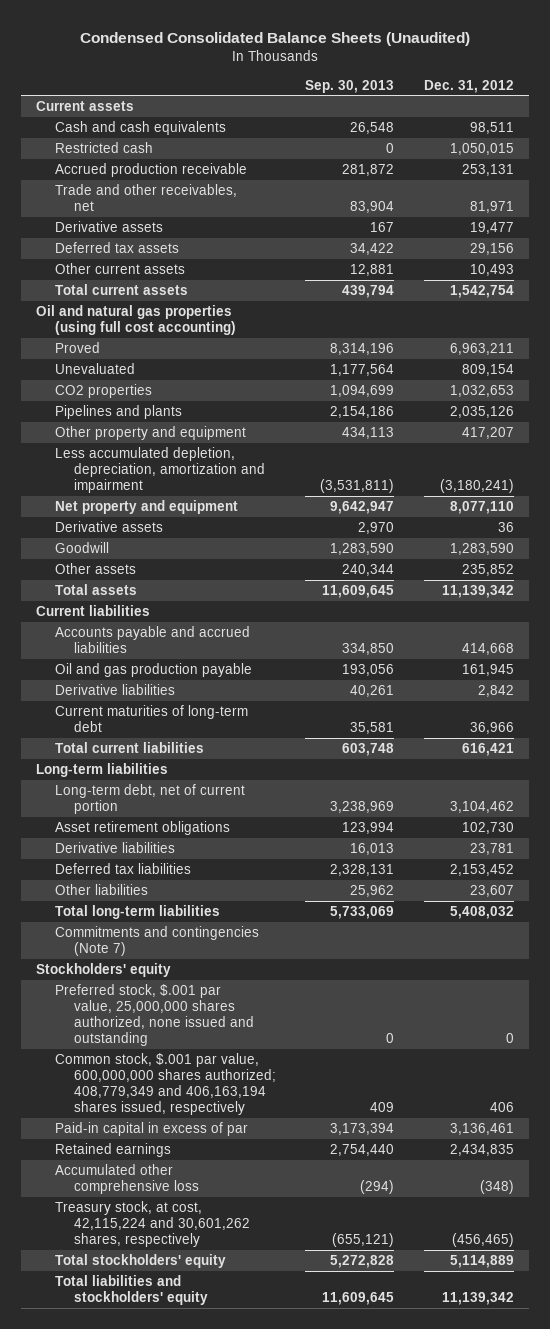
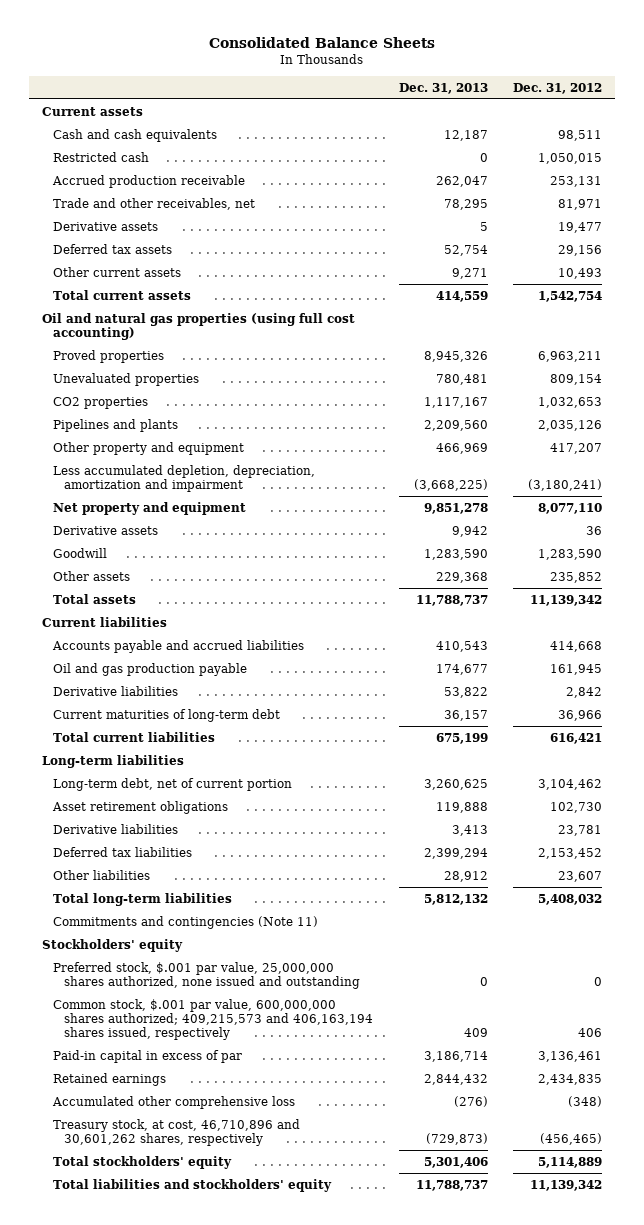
- Condensed Consolidated Balance Sheets (Unaudited)
+ Consolidated Balance Sheets
- | Sep. 30, 2013 | Dec. 31, 2012
+ | Dec. 31, 2013 | Dec. 31, 2012
- Proved | 8,314,196 | 6,963,211
- Unevaluated | 1,177,564 | 809,154
+ Proved properties | 8,945,326 | 6,963,211
+ Unevaluated properties | 780,481 | 809,154
- Commitments and contingencies (Note 7)
+ Commitments and contingencies (Note 11)
- Common stock, $.001 par value, 600,000,000 shares authorized; 408,779,349 and 406,163,194 shares issued, respectively | 409 | 406
+ Common stock, $.001 par value, 600,000,000 shares authorized; 409,215,573 and 406,163,194 shares issued, respectively | 409 | 406
- Treasury stock, at cost, 42,115,224 and 30,601,262 shares, respectively | (655,121) | (456,465)
+ Treasury stock, at cost, 46,710,896 and 30,601,262 shares, respectively | (729,873) | (456,465)

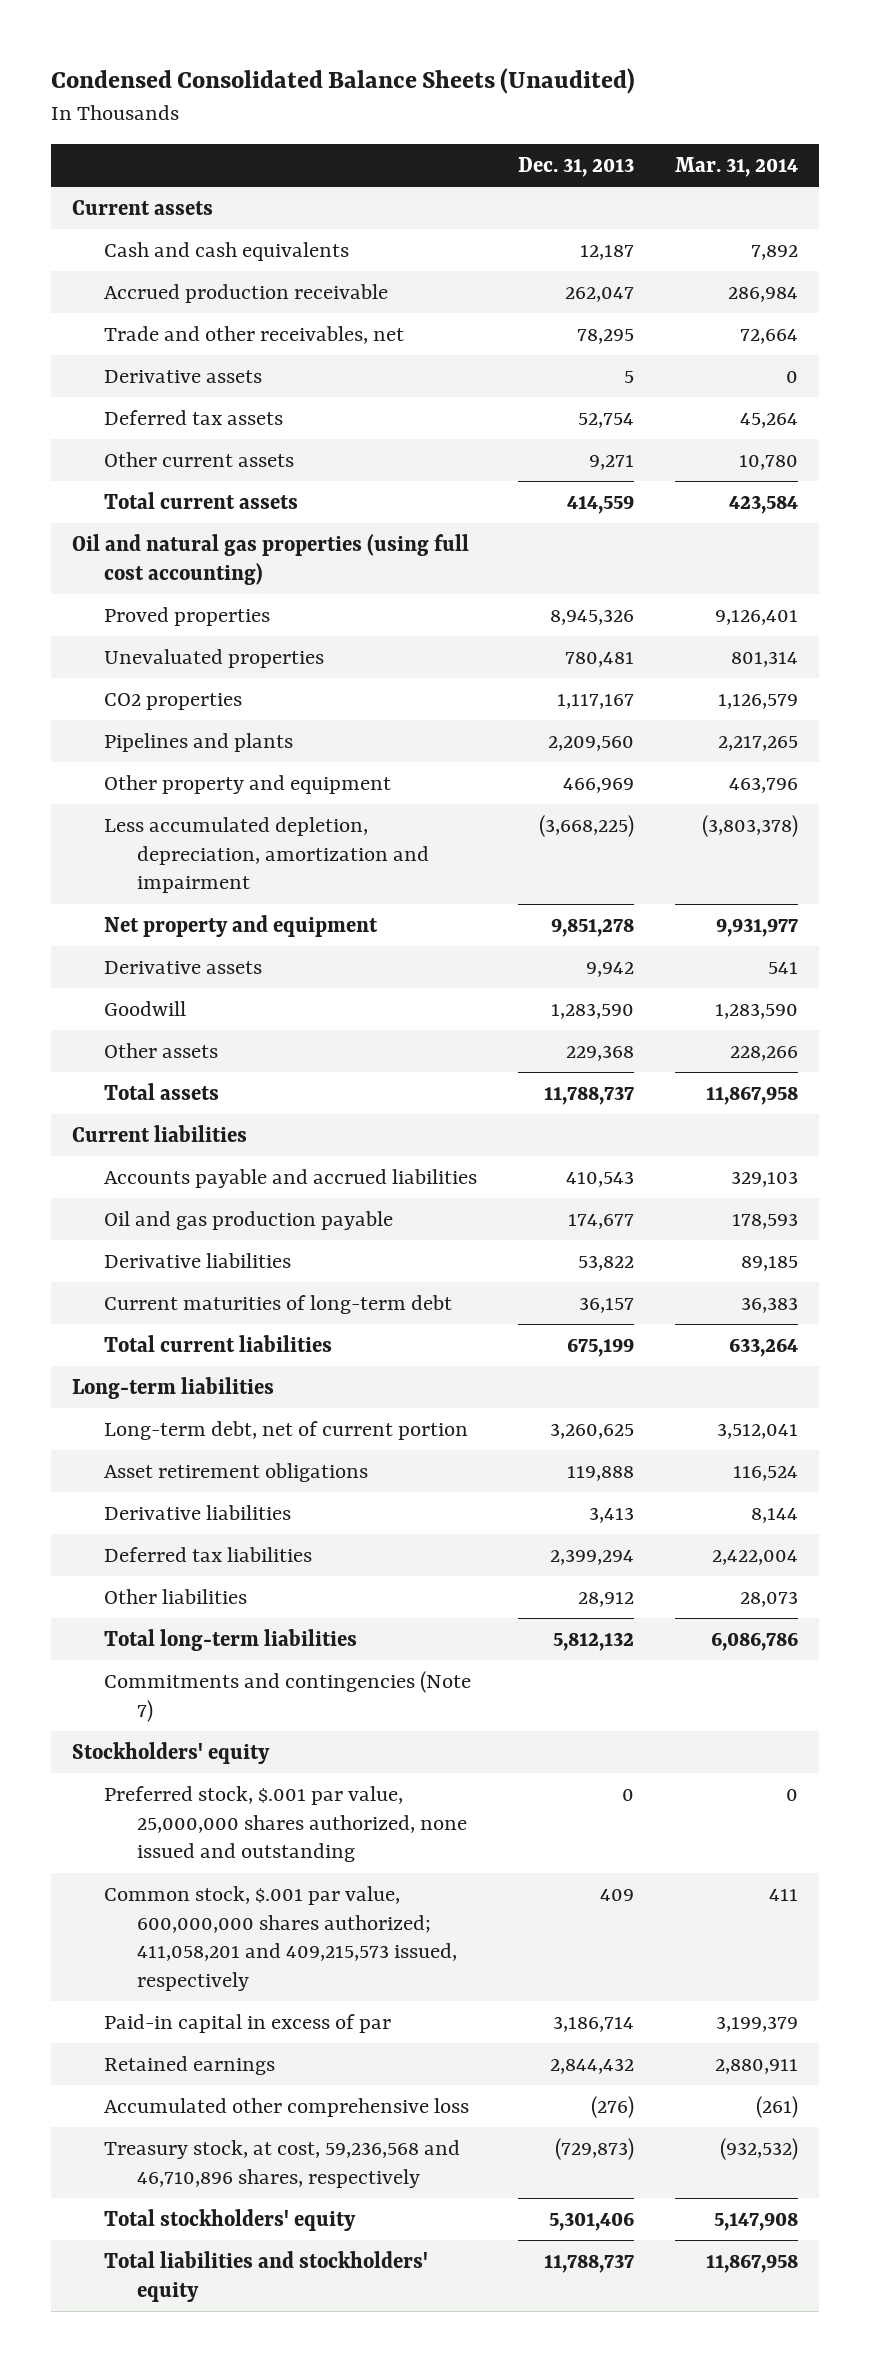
- Consolidated Balance Sheets
+ Condensed Consolidated Balance Sheets (Unaudited)
- | Dec. 31, 2013 | Dec. 31, 2012
+ | Dec. 31, 2013 | Mar. 31, 2014
- Restricted cash | 0 | 1,050,015
- Commitments and contingencies (Note 11)
+ Commitments and contingencies (Note 7)
- Common stock, $.001 par value, 600,000,000 shares authorized; 409,215,573 and 406,163,194 shares issued, respectively | 409 | 406
+ Common stock, $.001 par value, 600,000,000 shares authorized; 411,058,201 and 409,215,573 issued, respectively | 409 | 411
- Treasury stock, at cost, 46,710,896 and 30,601,262 shares, respectively | (729,873) | (456,465)
+ Treasury stock, at cost, 59,236,568 and 46,710,896 shares, respectively | (729,873) | (932,532)

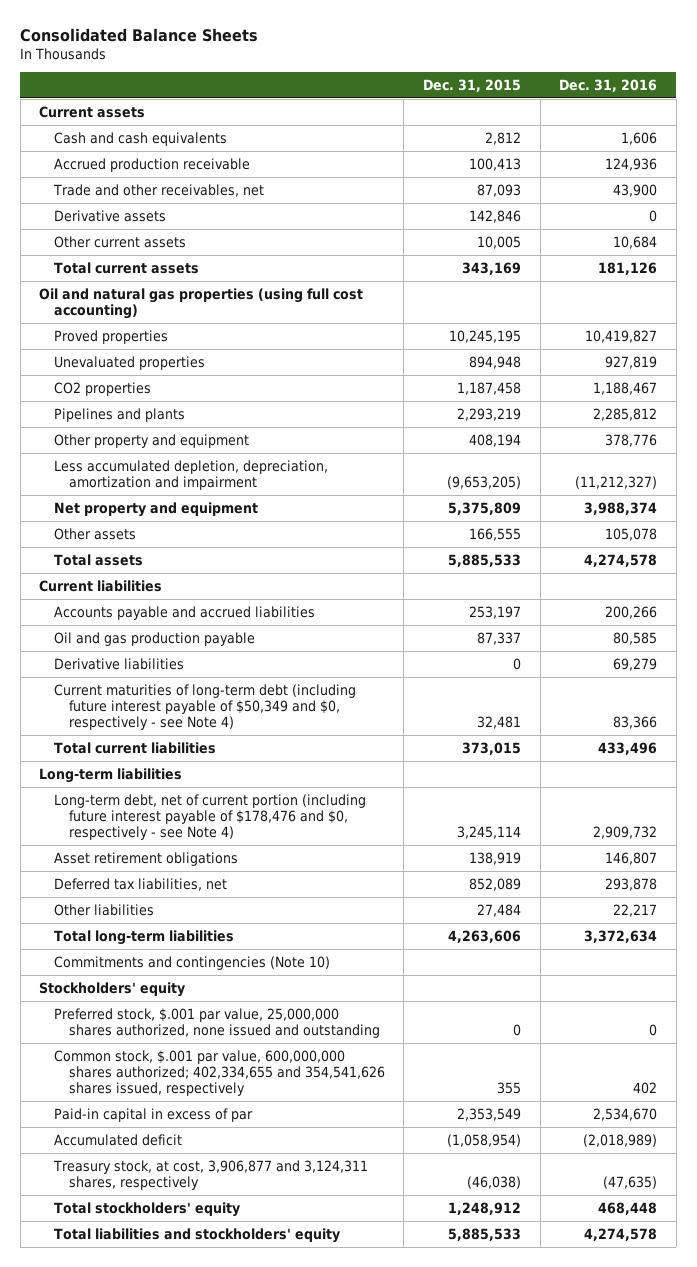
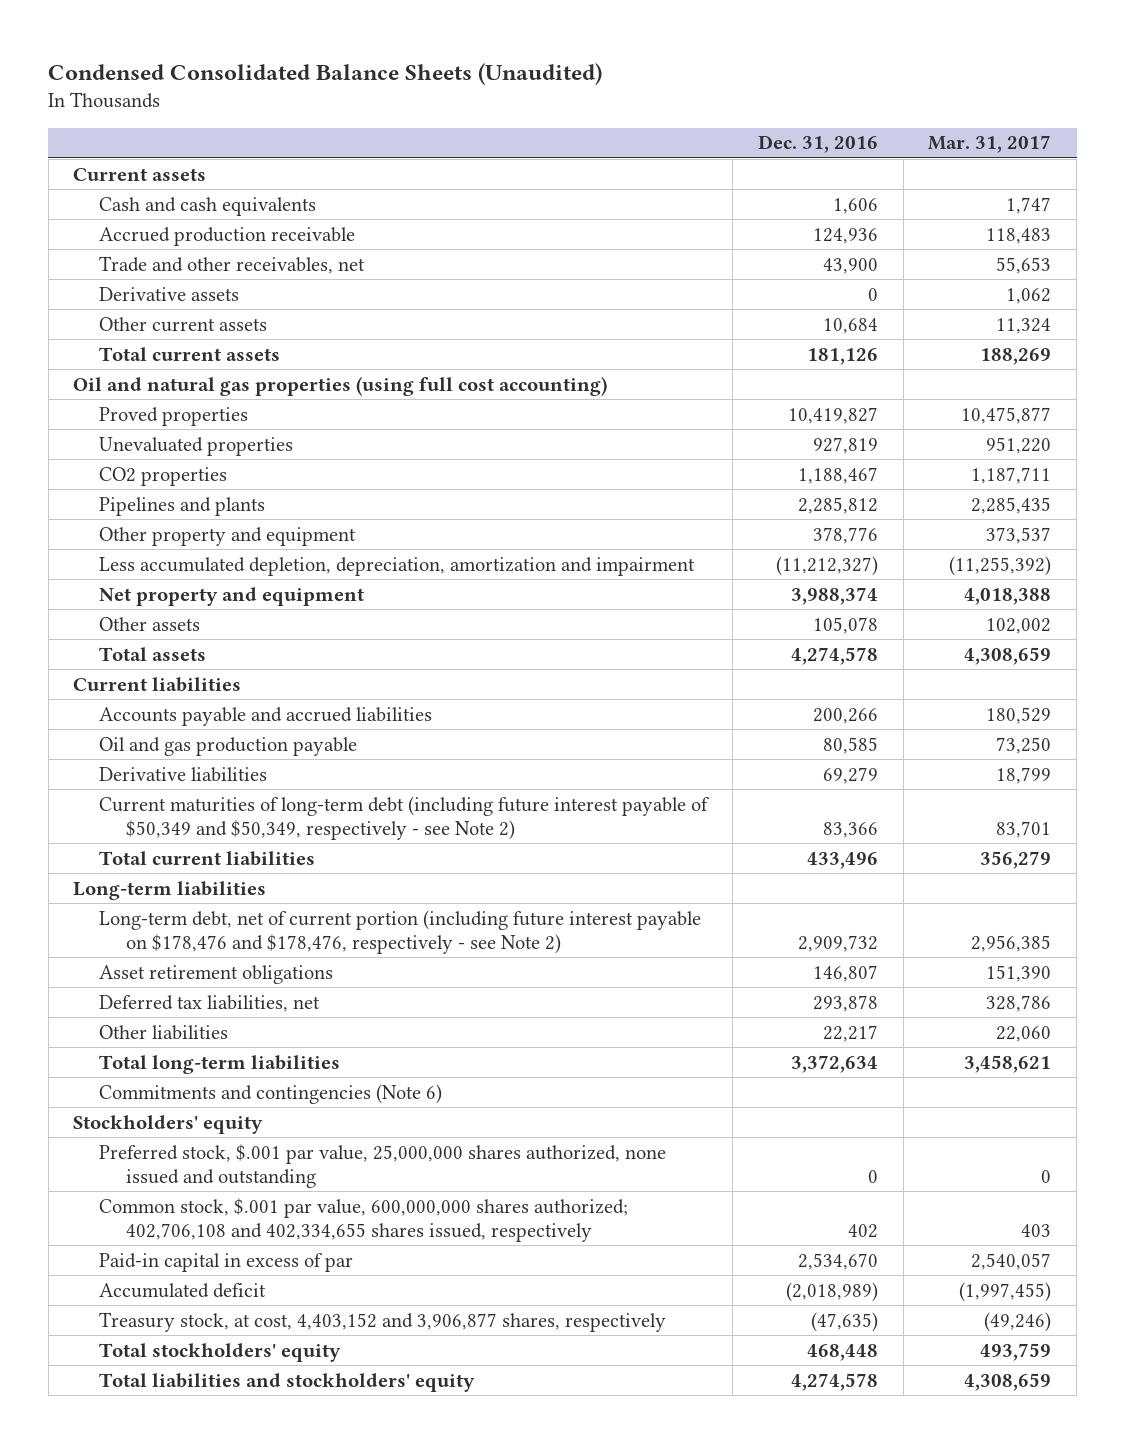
- Consolidated Balance Sheets
+ Condensed Consolidated Balance Sheets (Unaudited)
- | Dec. 31, 2015 | Dec. 31, 2016
+ | Dec. 31, 2016 | Mar. 31, 2017
- Current maturities of long-term debt (including future interest payable of $50,349 and $0, respectively - see Note 4) | 32,481 | 83,366
+ Current maturities of long-term debt (including future interest payable of $50,349 and $50,349, respectively - see Note 2) | 83,366 | 83,701
- Long-term debt, net of current portion (including future interest payable of $178,476 and $0, respectively - see Note 4) | 3,245,114 | 2,909,732
+ Long-term debt, net of current portion (including future interest payable on $178,476 and $178,476, respectively - see Note 2) | 2,909,732 | 2,956,385
- Commitments and contingencies (Note 10)
+ Commitments and contingencies (Note 6)
- Common stock, $.001 par value, 600,000,000 shares authorized; 402,334,655 and 354,541,626 shares issued, respectively | 355 | 402
+ Common stock, $.001 par value, 600,000,000 shares authorized; 402,706,108 and 402,334,655 shares issued, respectively | 402 | 403
- Treasury stock, at cost, 3,906,877 and 3,124,311 shares, respectively | (46,038) | (47,635)
+ Treasury stock, at cost, 4,403,152 and 3,906,877 shares, respectively | (47,635) | (49,246)

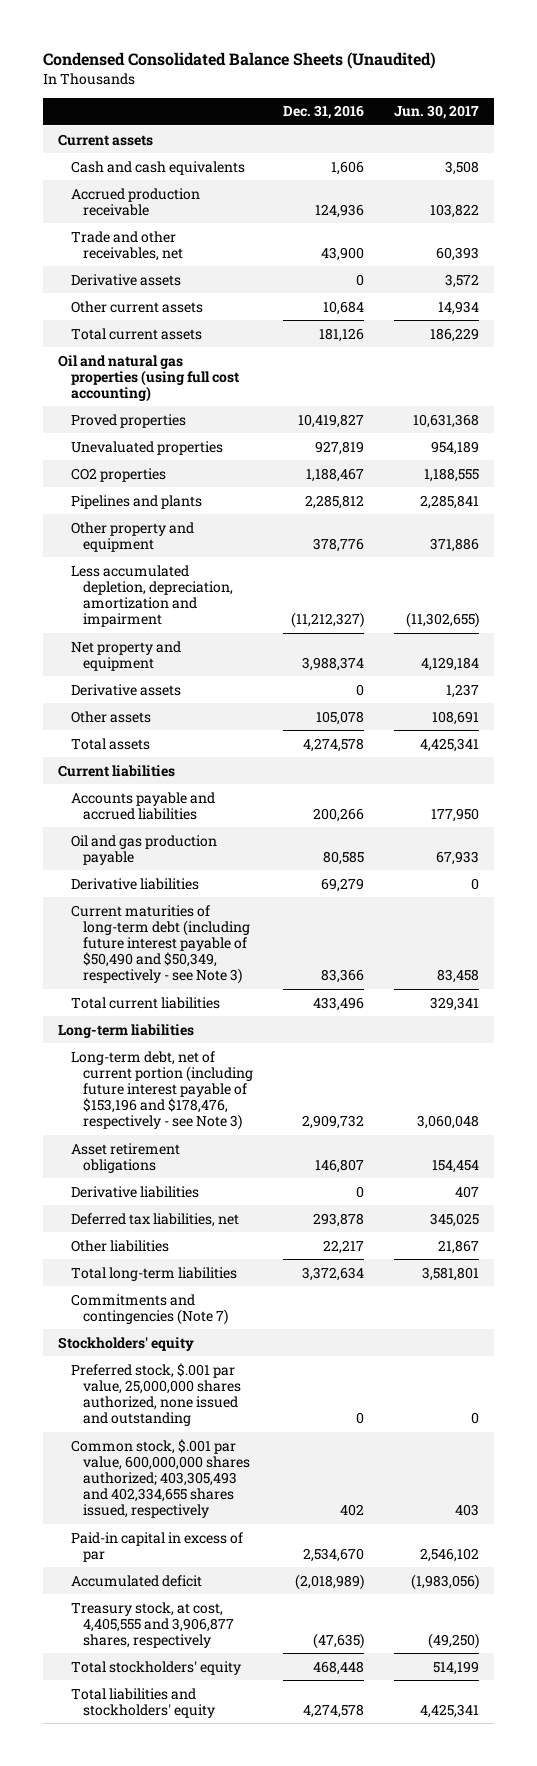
- | Dec. 31, 2016 | Mar. 31, 2017
+ | Dec. 31, 2016 | Jun. 30, 2017
+ Derivative assets | 0 | 1,237
- Current maturities of long-term debt (including future interest payable of $50,349 and $50,349, respectively - see Note 2) | 83,366 | 83,701
+ Current maturities of long-term debt (including future interest payable of $50,490 and $50,349, respectively - see Note 3) | 83,366 | 83,458
- Long-term debt, net of current portion (including future interest payable on $178,476 and $178,476, respectively - see Note 2) | 2,909,732 | 2,956,385
+ Long-term debt, net of current portion (including future interest payable of $153,196 and $178,476, respectively - see Note 3) | 2,909,732 | 3,060,048
+ Derivative liabilities | 0 | 407
- Commitments and contingencies (Note 6)
+ Commitments and contingencies (Note 7)
- Common stock, $.001 par value, 600,000,000 shares authorized; 402,706,108 and 402,334,655 shares issued, respectively | 402 | 403
+ Common stock, $.001 par value, 600,000,000 shares authorized; 403,305,493 and 402,334,655 shares issued, respectively | 402 | 403
- Treasury stock, at cost, 4,403,152 and 3,906,877 shares, respectively | (47,635) | (49,246)
+ Treasury stock, at cost, 4,405,555 and 3,906,877 shares, respectively | (47,635) | (49,250)

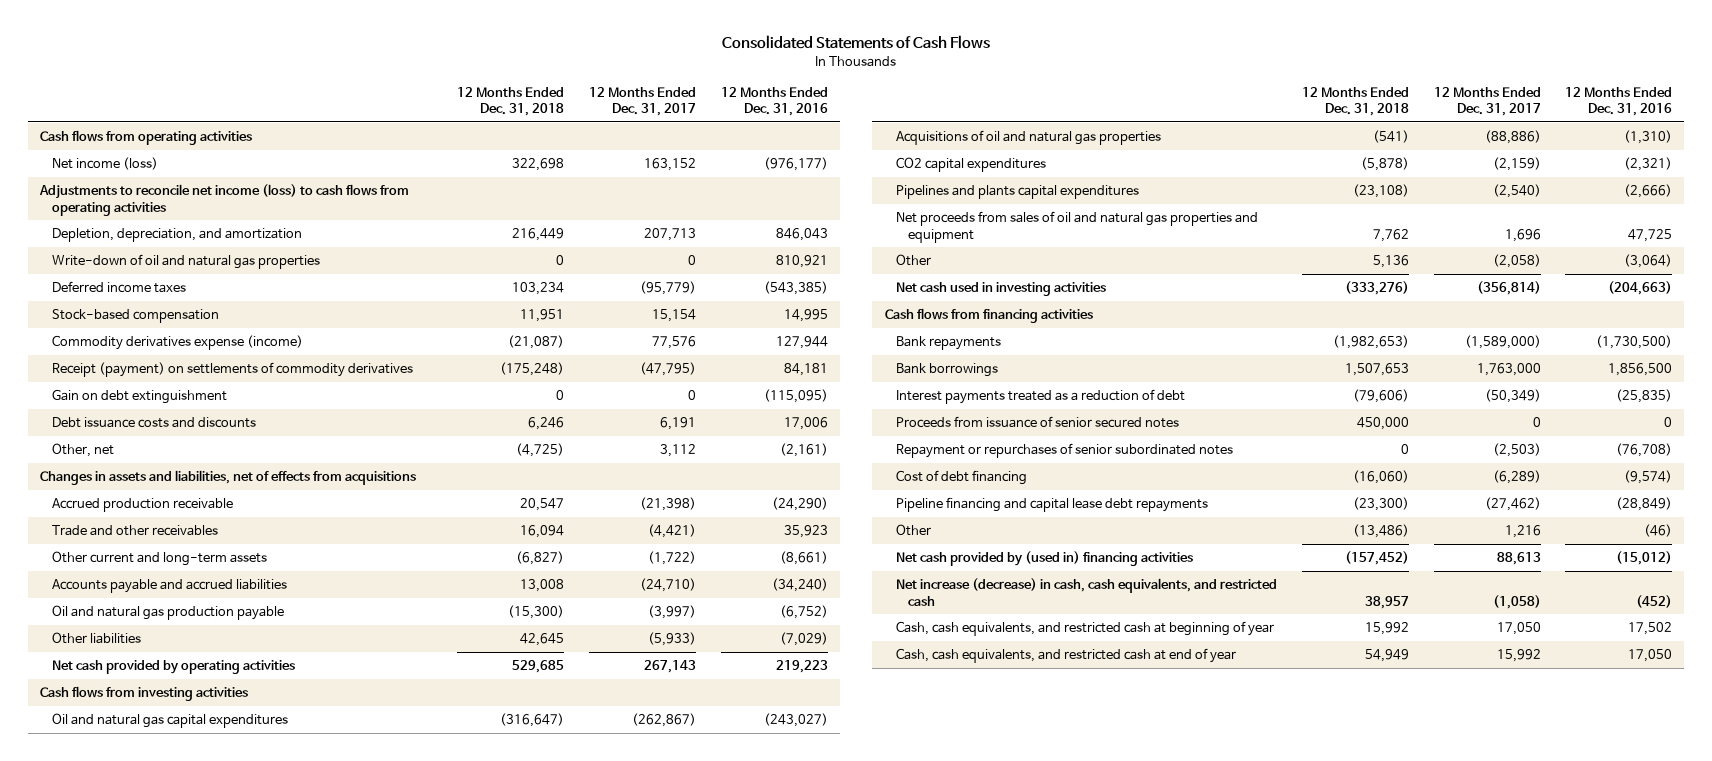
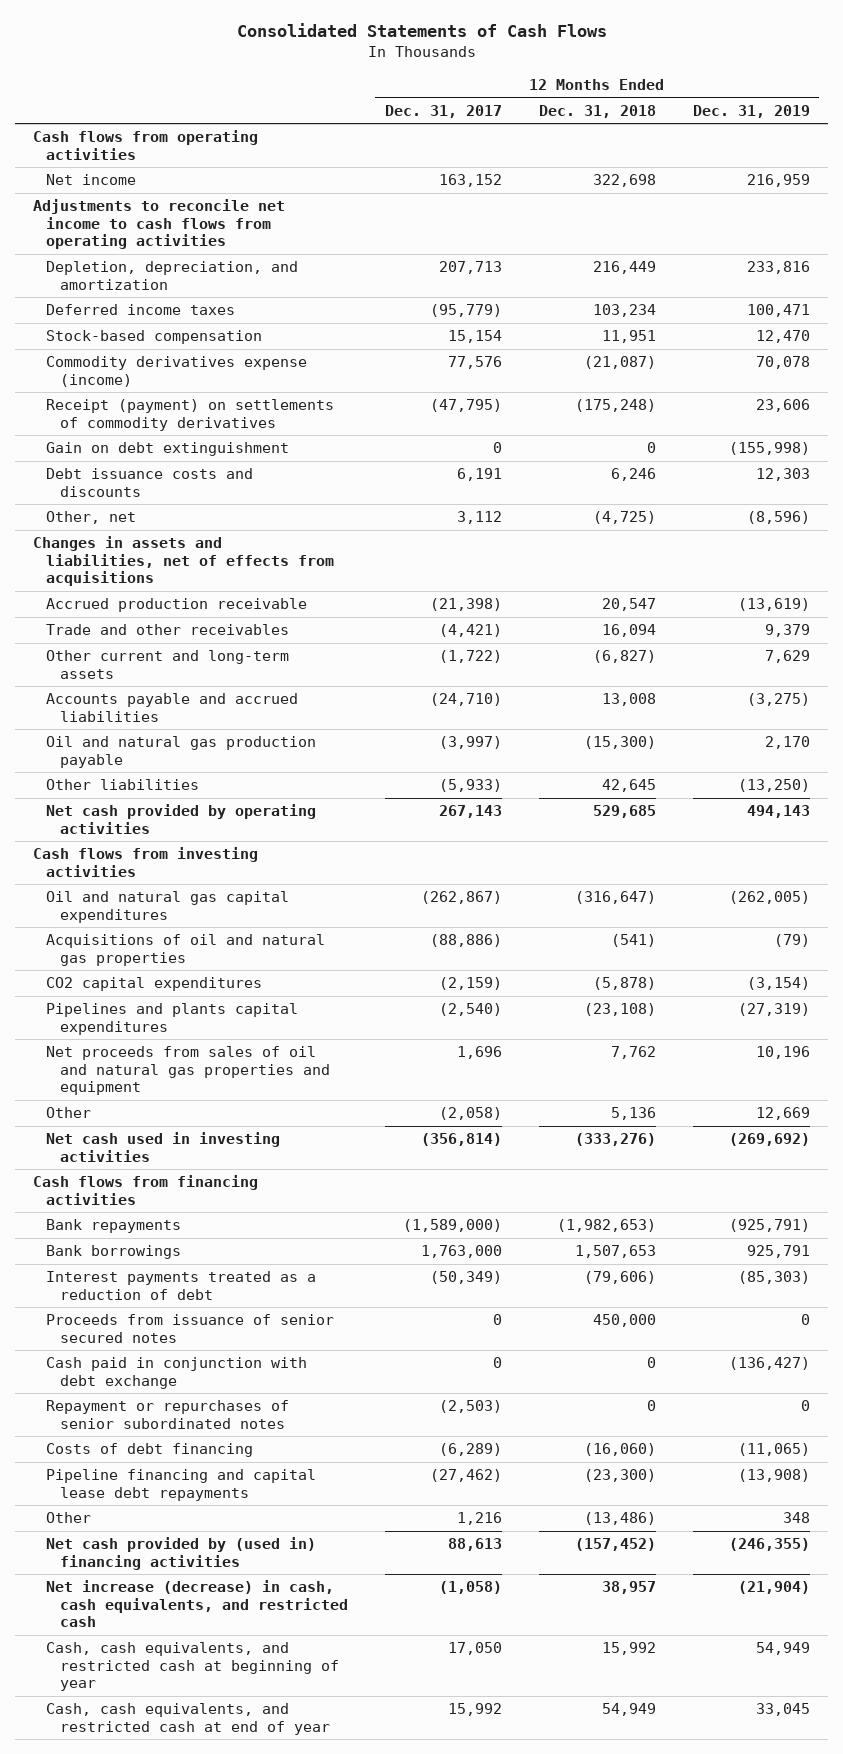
- | 12 Months Ended Dec. 31, 2018 | 12 Months Ended Dec. 31, 2017 | 12 Months Ended Dec. 31, 2016
+ | 12 Months Ended Dec. 31, 2017 | 12 Months Ended Dec. 31, 2018 | 12 Months Ended Dec. 31, 2019
- Net income (loss) | 322,698 | 163,152 | (976,177)
- Adjustments to reconcile net income (loss) to cash flows from operating activities
+ Net income | 163,152 | 322,698 | 216,959
+ Adjustments to reconcile net income to cash flows from operating activities
- Write-down of oil and natural gas properties | 0 | 0 | 810,921
+ Cash paid in conjunction with debt exchange | 0 | 0 | (136,427)
- Cost of debt financing | (16,060) | (6,289) | (9,574)
+ Costs of debt financing | (6,289) | (16,060) | (11,065)

